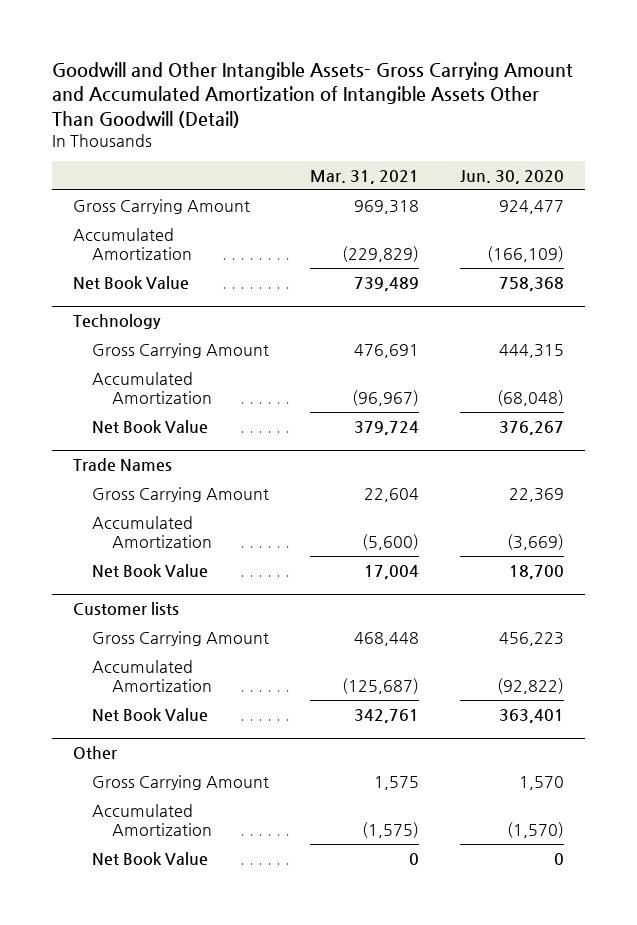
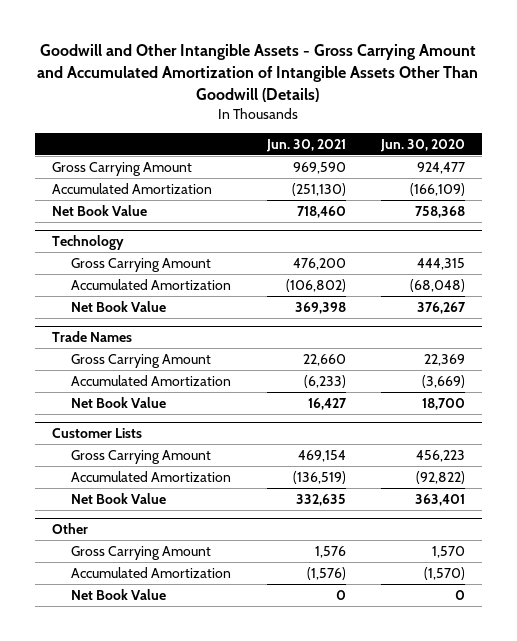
- Goodwill and Other Intangible Assets- Gross Carrying Amount and Accumulated Amortization of Intangible Assets Other Than Goodwill (Detail)
+ Goodwill and Other Intangible Assets - Gross Carrying Amount and Accumulated Amortization of Intangible Assets Other Than Goodwill (Details)
- | Mar. 31, 2021 | Jun. 30, 2020
+ | Jun. 30, 2021 | Jun. 30, 2020
- Customer lists
+ Customer Lists

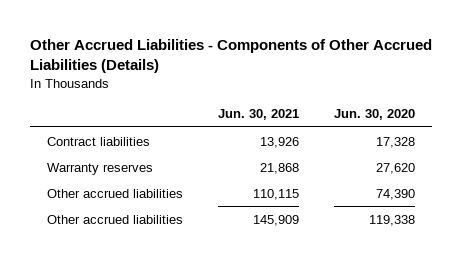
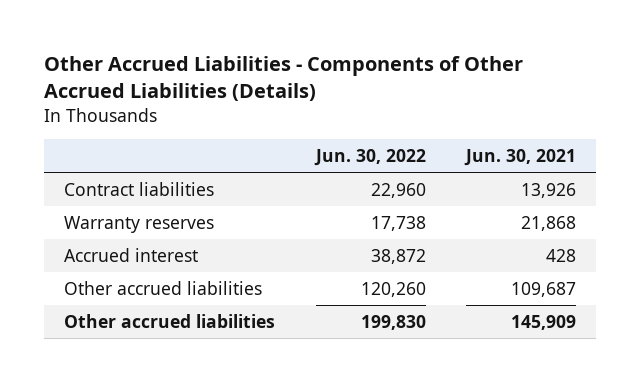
- | Jun. 30, 2021 | Jun. 30, 2020
+ | Jun. 30, 2022 | Jun. 30, 2021
- Other accrued liabilities | 110,115 | 74,390
+ Accrued interest | 38,872 | 428
+ Other accrued liabilities | 120,260 | 109,687

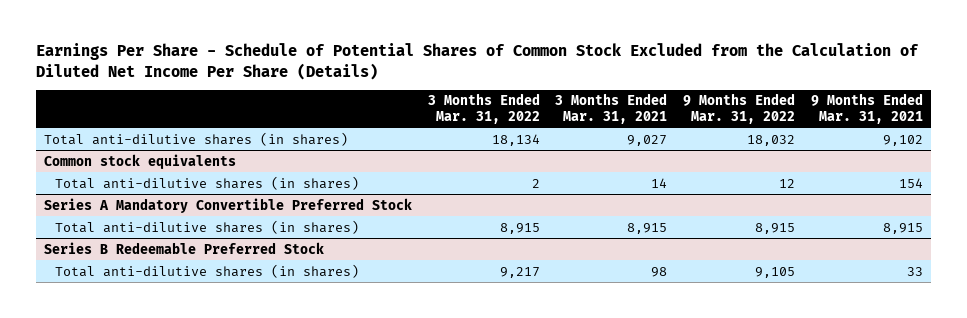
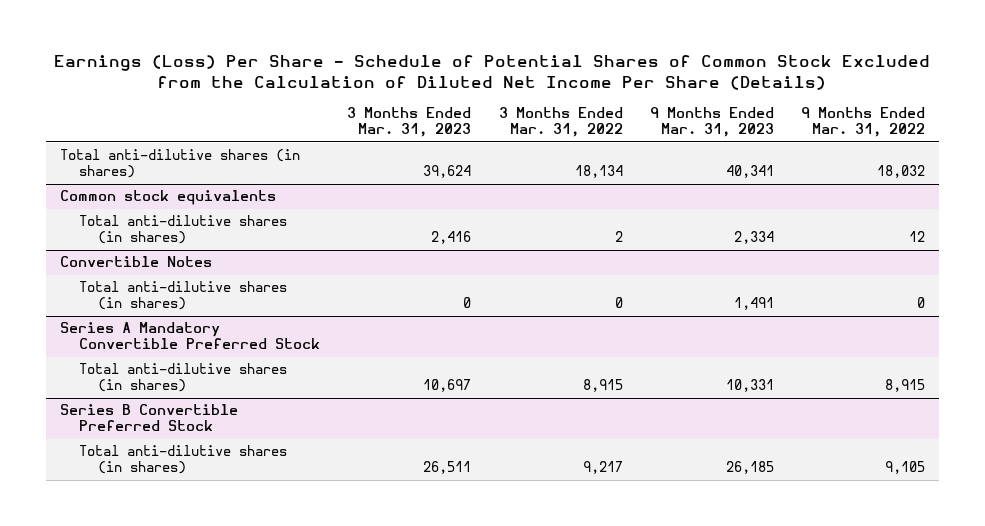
- Earnings Per Share - Schedule of Potential Shares of Common Stock Excluded from the Calculation of Diluted Net Income Per Share (Details)
+ Earnings (Loss) Per Share - Schedule of Potential Shares of Common Stock Excluded from the Calculation of Diluted Net Income Per Share (Details)
- | 3 Months Ended Mar. 31, 2022 | 3 Months Ended Mar. 31, 2021 | 9 Months Ended Mar. 31, 2022 | 9 Months Ended Mar. 31, 2021
+ | 3 Months Ended Mar. 31, 2023 | 3 Months Ended Mar. 31, 2022 | 9 Months Ended Mar. 31, 2023 | 9 Months Ended Mar. 31, 2022
+ Convertible Notes
+ Total anti-dilutive shares (in shares) | 0 | 0 | 1,491 | 0
- Series B Redeemable Preferred Stock
+ Series B Convertible Preferred Stock

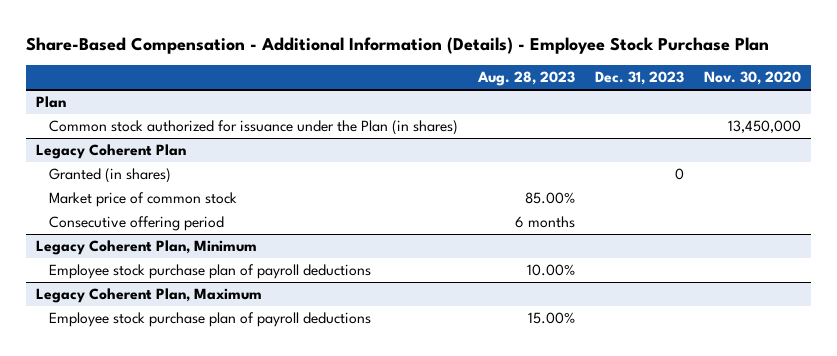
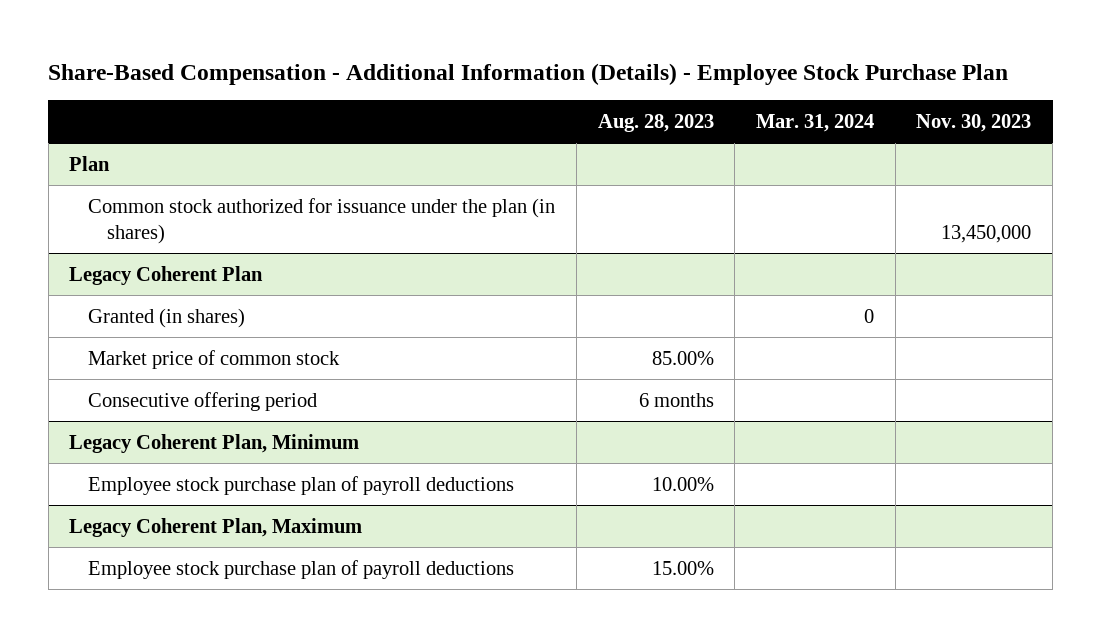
- | Aug. 28, 2023 | Dec. 31, 2023 | Nov. 30, 2020
+ | Aug. 28, 2023 | Mar. 31, 2024 | Nov. 30, 2023
@ Plan
- Common stock authorized for issuance under the Plan (in shares) | | | 13,450,000
+ Common stock authorized for issuance under the plan (in shares) | | | 13,450,000

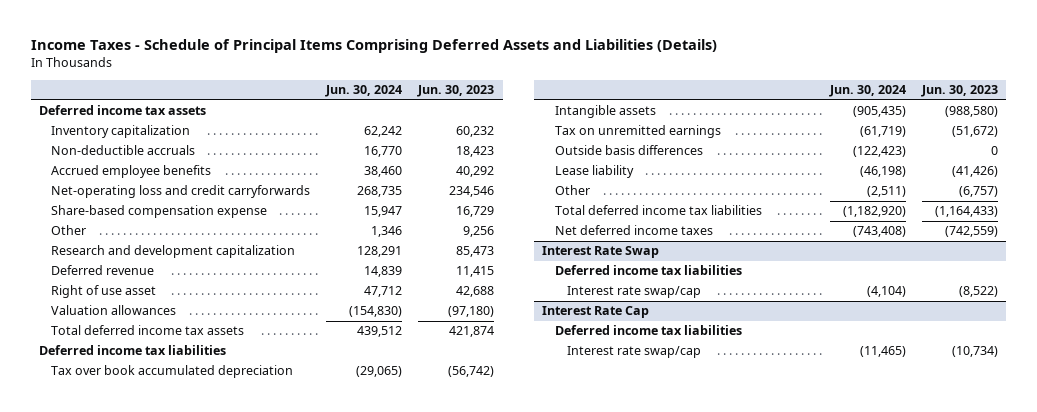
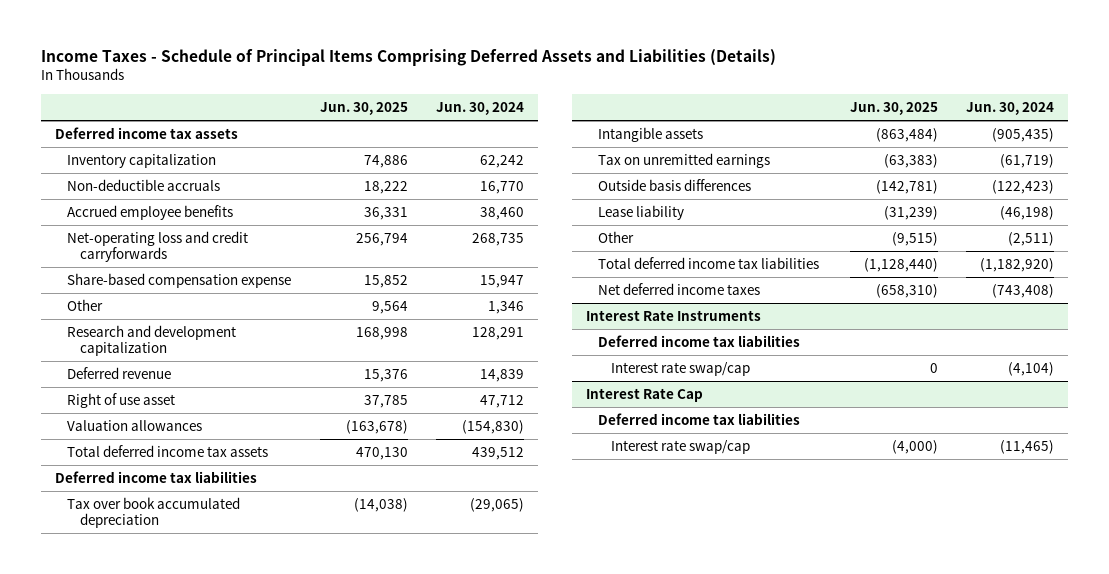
- | Jun. 30, 2024 | Jun. 30, 2023
+ | Jun. 30, 2025 | Jun. 30, 2024
- Interest Rate Swap
+ Interest Rate Instruments

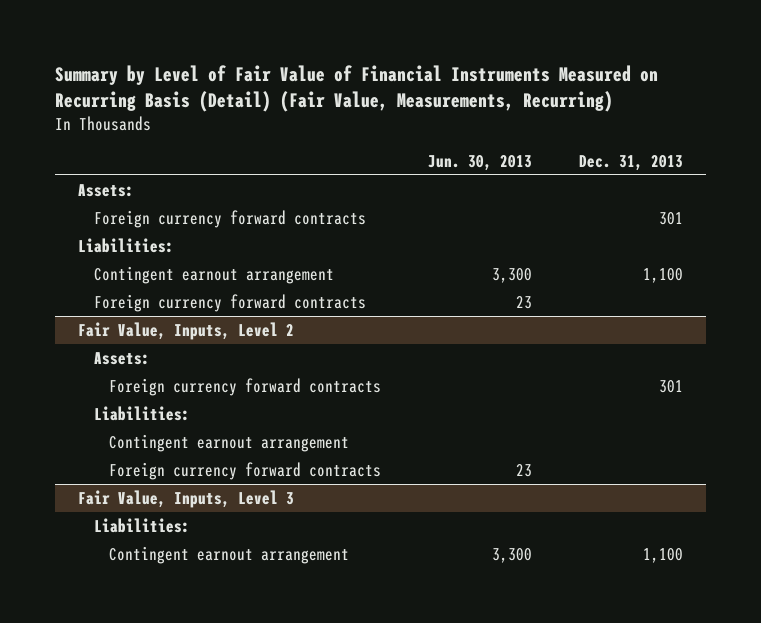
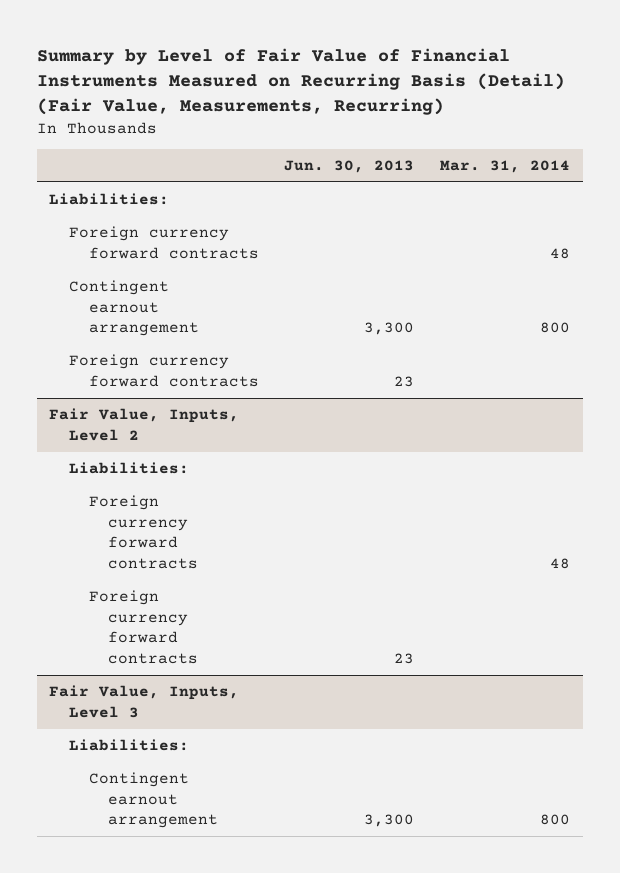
- | Jun. 30, 2013 | Dec. 31, 2013
+ | Jun. 30, 2013 | Mar. 31, 2014
- Assets:
moved down: Foreign currency forward contracts | | 48
@ Fair Value, Inputs, Level 2
- Assets:
- Contingent earnout arrangement
moved down: Foreign currency forward contracts | | 48

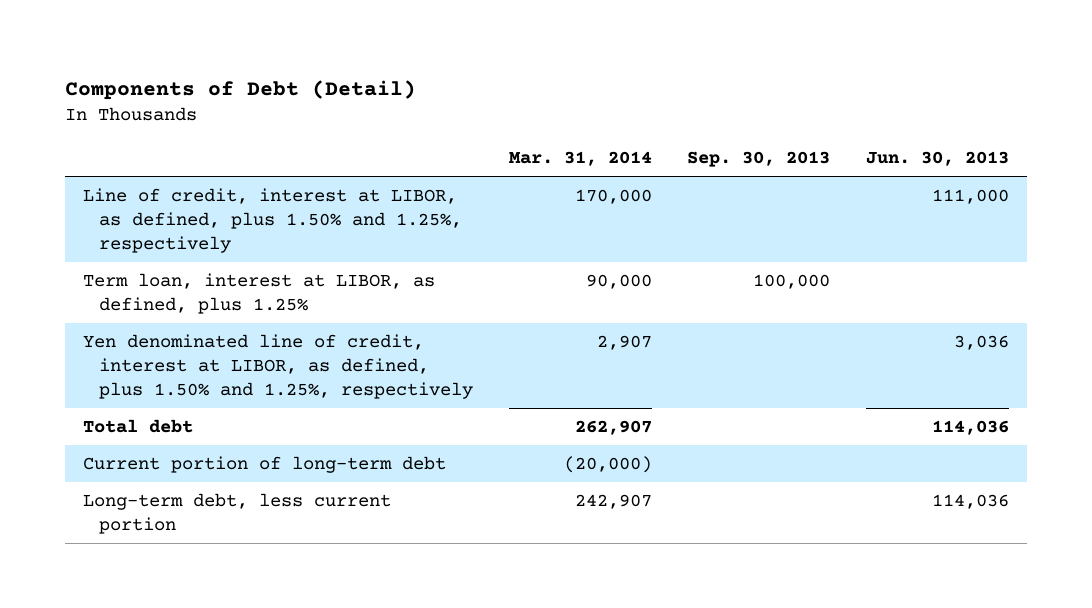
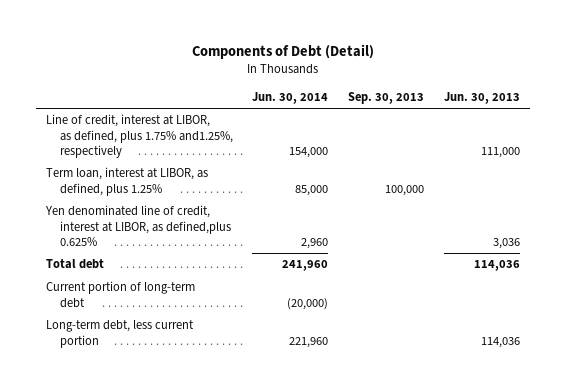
- | Mar. 31, 2014 | Sep. 30, 2013 | Jun. 30, 2013
+ | Jun. 30, 2014 | Sep. 30, 2013 | Jun. 30, 2013
- Line of credit, interest at LIBOR, as defined, plus 1.50% and 1.25%, respectively | 170,000 | | 111,000
+ Line of credit, interest at LIBOR, as defined, plus 1.75% and1.25%, respectively | 154,000 | | 111,000
- Yen denominated line of credit, interest at LIBOR, as defined, plus 1.50% and 1.25%, respectively | 2,907 | | 3,036
+ Yen denominated line of credit, interest at LIBOR, as defined,plus 0.625% | 2,960 | | 3,036

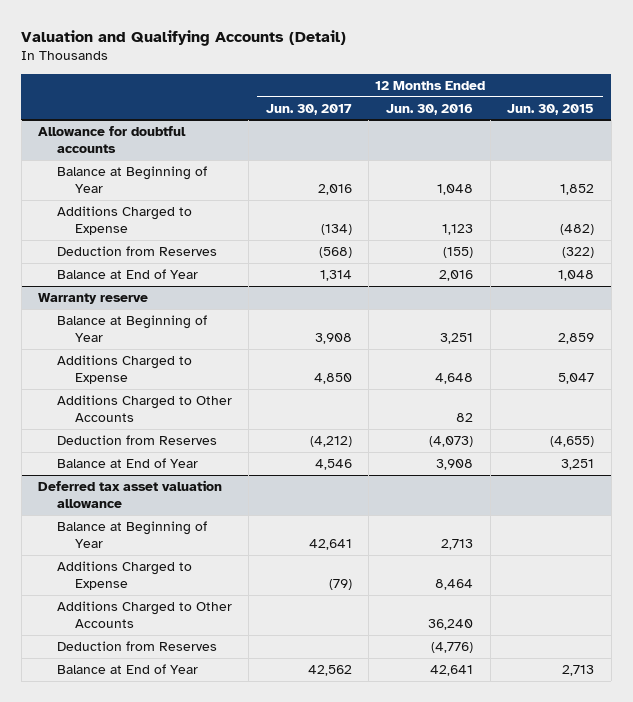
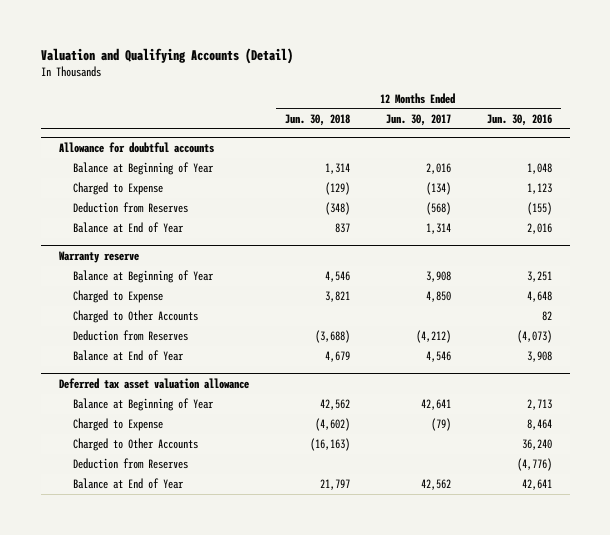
- | 12 Months Ended Jun. 30, 2017 | 12 Months Ended Jun. 30, 2016 | 12 Months Ended Jun. 30, 2015
+ | 12 Months Ended Jun. 30, 2018 | 12 Months Ended Jun. 30, 2017 | 12 Months Ended Jun. 30, 2016
@ Allowance for doubtful accounts
- Additions Charged to Expense | (134) | 1,123 | (482)
+ Charged to Expense | (129) | (134) | 1,123
@ Warranty reserve
- Additions Charged to Expense | 4,850 | 4,648 | 5,047
- Additions Charged to Other Accounts | | 82 |
+ Charged to Expense | 3,821 | 4,850 | 4,648
+ Charged to Other Accounts | | | 82
@ Deferred tax asset valuation allowance
- Additions Charged to Expense | (79) | 8,464 |
- Additions Charged to Other Accounts | | 36,240 |
+ Charged to Expense | (4,602) | (79) | 8,464
+ Charged to Other Accounts | (16,163) | | 36,240

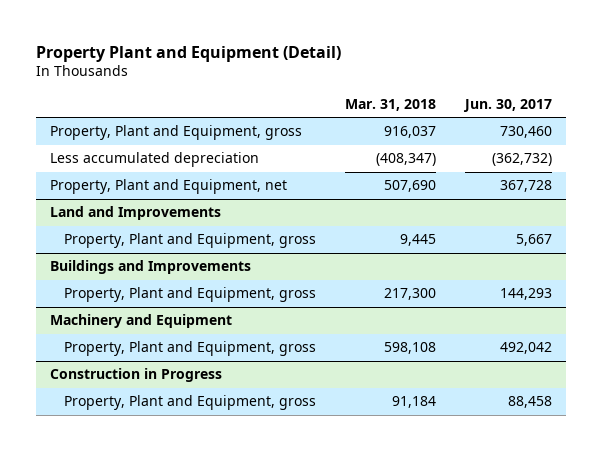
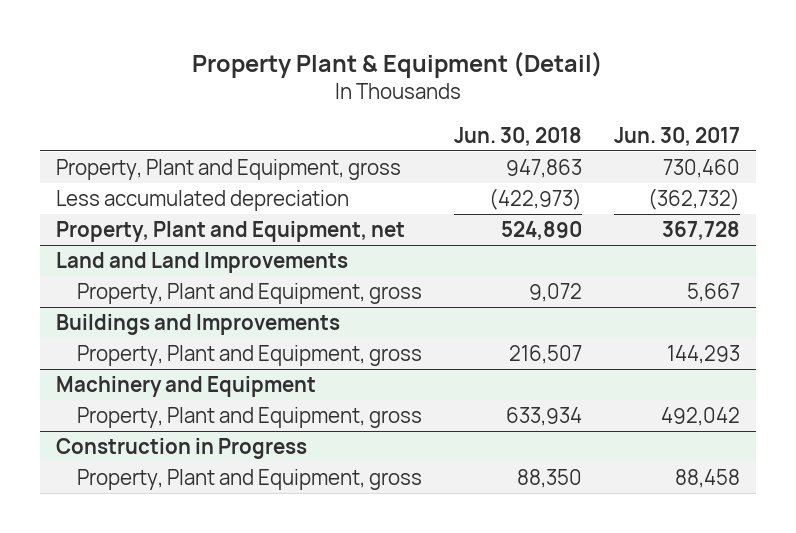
- Property Plant and Equipment (Detail)
+ Property Plant & Equipment (Detail)
- | Mar. 31, 2018 | Jun. 30, 2017
+ | Jun. 30, 2018 | Jun. 30, 2017
- Land and Improvements
+ Land and Land Improvements

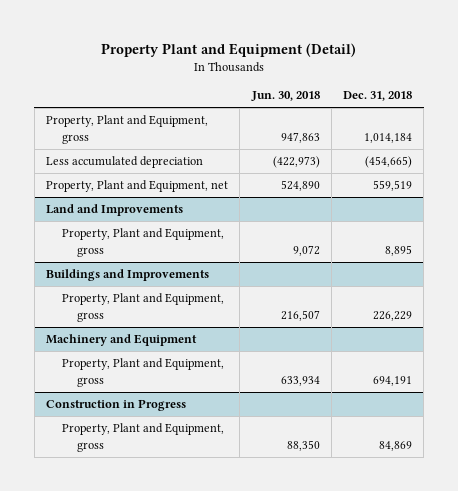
- Property Plant & Equipment (Detail)
+ Property Plant and Equipment (Detail)
- | Jun. 30, 2018 | Jun. 30, 2017
+ | Jun. 30, 2018 | Dec. 31, 2018
- Land and Land Improvements
+ Land and Improvements

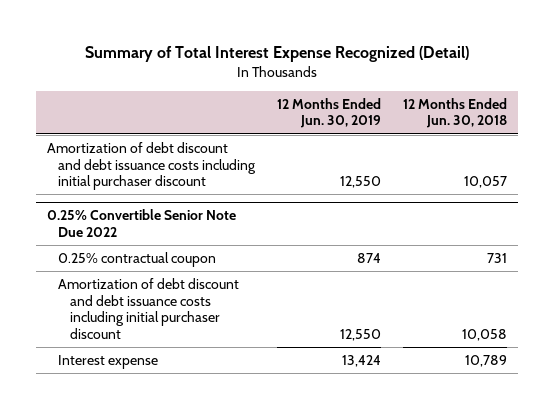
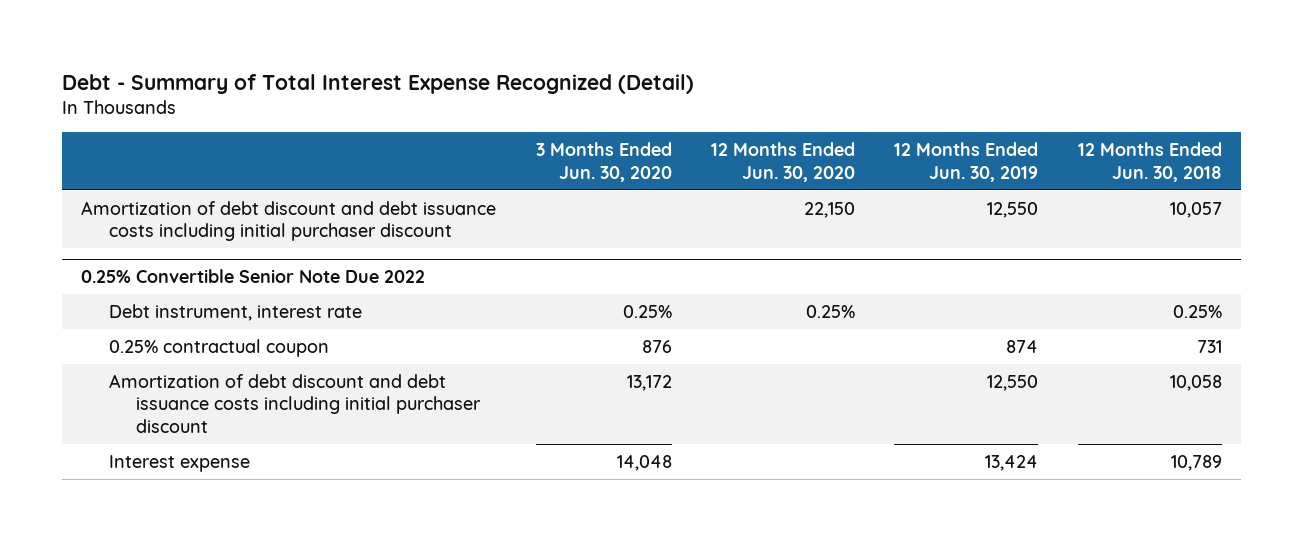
- Summary of Total Interest Expense Recognized (Detail)
+ Debt - Summary of Total Interest Expense Recognized (Detail)
- | 12 Months Ended Jun. 30, 2019 | 12 Months Ended Jun. 30, 2018
+ | 3 Months Ended Jun. 30, 2020 | 12 Months Ended Jun. 30, 2020 | 12 Months Ended Jun. 30, 2019 | 12 Months Ended Jun. 30, 2018
@ 0.25% Convertible Senior Note Due 2022
+ Debt instrument, interest rate | 0.25% | 0.25% | | 0.25%

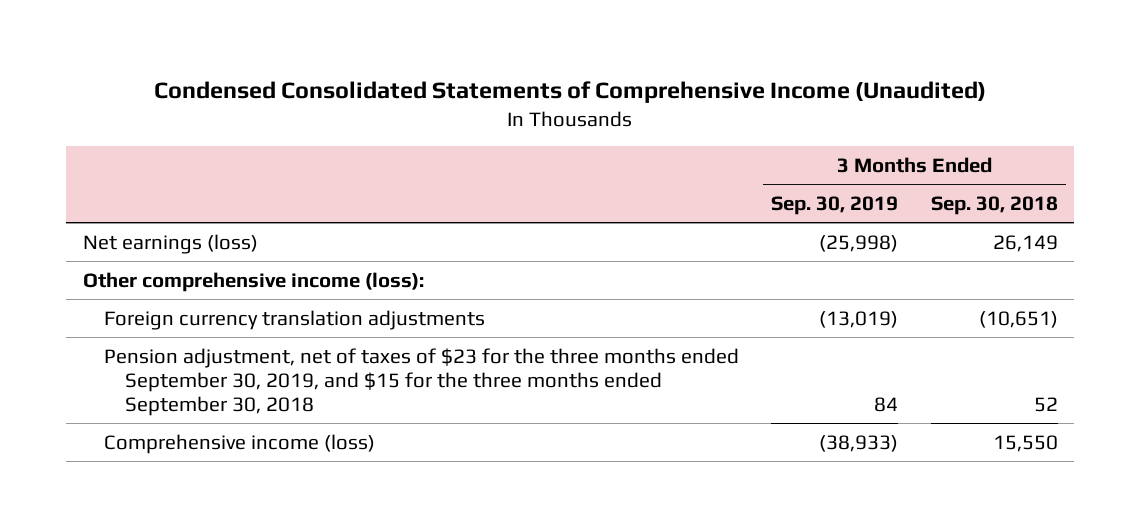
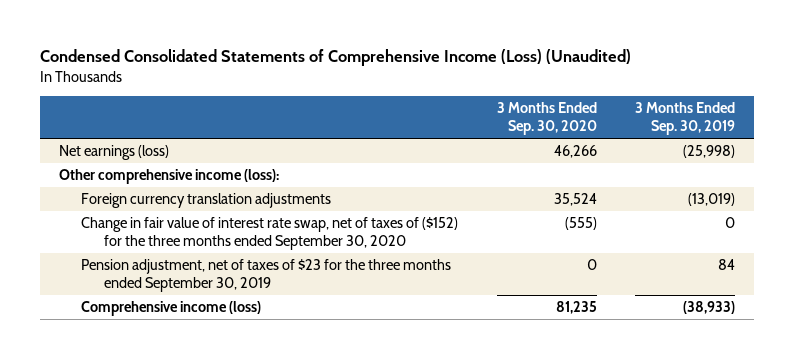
- Condensed Consolidated Statements of Comprehensive Income (Unaudited)
+ Condensed Consolidated Statements of Comprehensive Income (Loss) (Unaudited)
- | 3 Months Ended Sep. 30, 2019 | 3 Months Ended Sep. 30, 2018
+ | 3 Months Ended Sep. 30, 2020 | 3 Months Ended Sep. 30, 2019
- Pension adjustment, net of taxes of $23 for the three months ended September 30, 2019, and $15 for the three months ended September 30, 2018 | 84 | 52
+ Change in fair value of interest rate swap, net of taxes of ($152) for the three months ended September 30, 2020 | (555) | 0
+ Pension adjustment, net of taxes of $23 for the three months ended September 30, 2019 | 0 | 84

